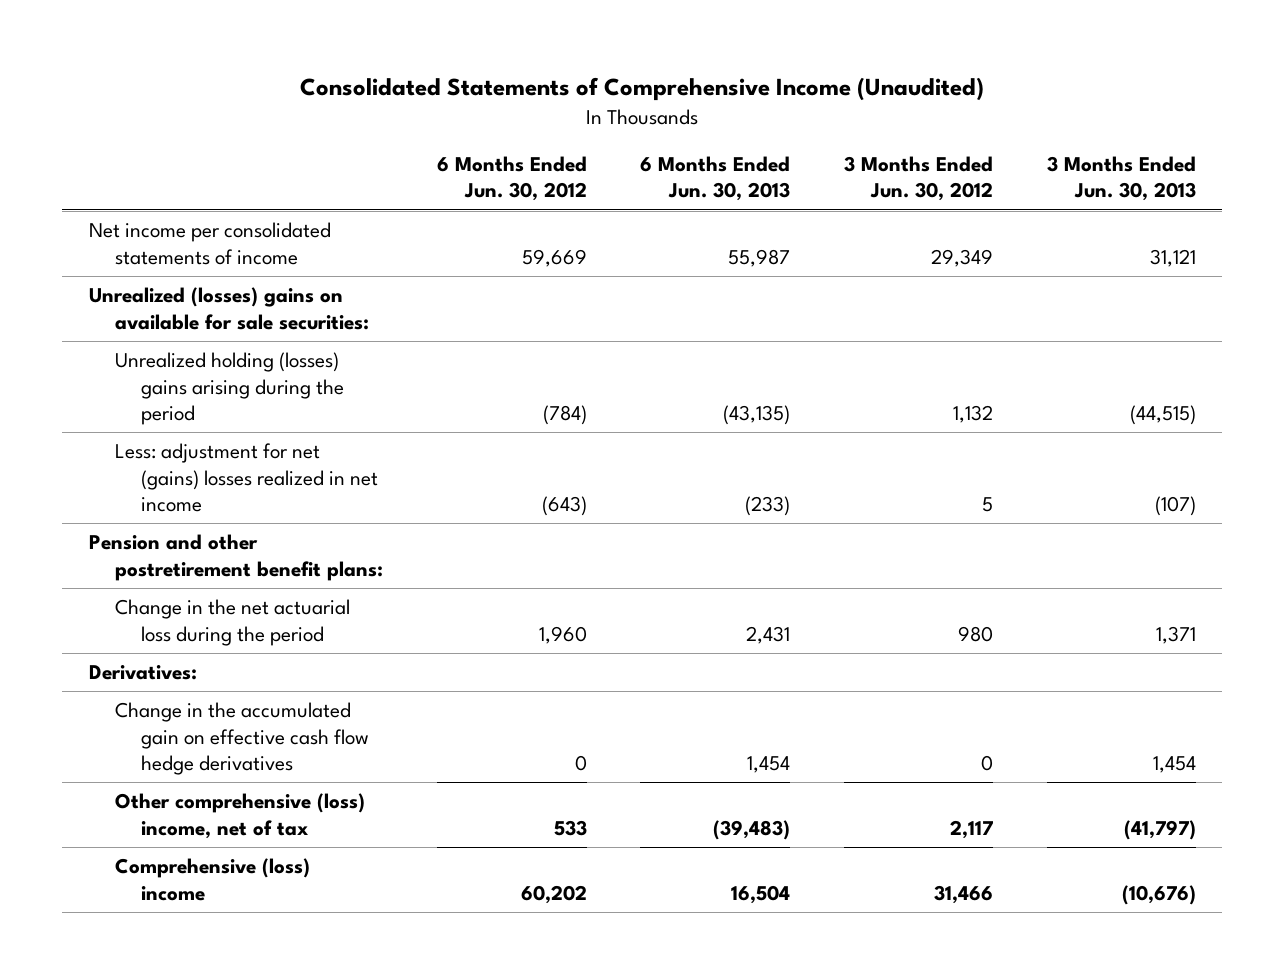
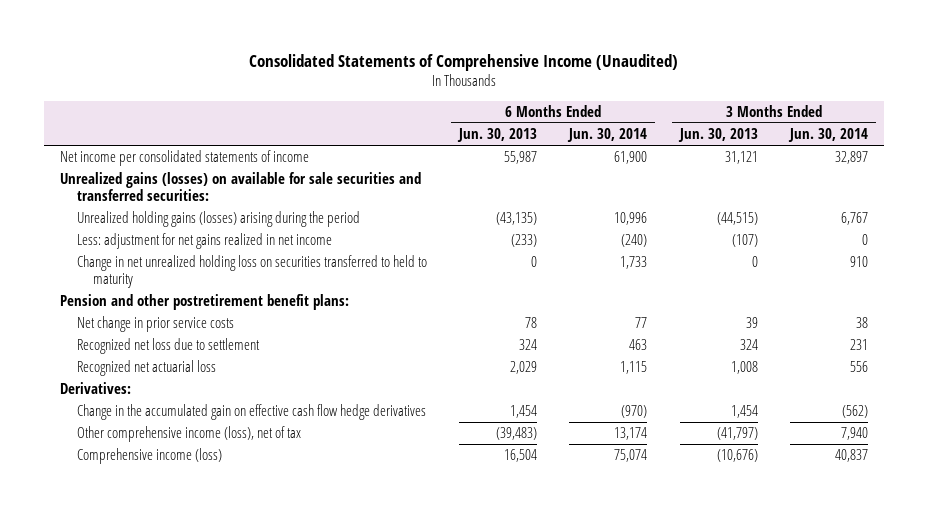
- | 6 Months Ended Jun. 30, 2012 | 6 Months Ended Jun. 30, 2013 | 3 Months Ended Jun. 30, 2012 | 3 Months Ended Jun. 30, 2013
+ | 6 Months Ended Jun. 30, 2013 | 6 Months Ended Jun. 30, 2014 | 3 Months Ended Jun. 30, 2013 | 3 Months Ended Jun. 30, 2014
- Unrealized (losses) gains on available for sale securities:
- Unrealized holding (losses) gains arising during the period | (784) | (43,135) | 1,132 | (44,515)
- Less: adjustment for net (gains) losses realized in net income | (643) | (233) | 5 | (107)
+ Unrealized gains (losses) on available for sale securities and transferred securities:
+ Unrealized holding gains (losses) arising during the period | (43,135) | 10,996 | (44,515) | 6,767
+ Less: adjustment for net gains realized in net income | (233) | (240) | (107) | 0
+ Change in net unrealized holding loss on securities transferred to held to maturity | 0 | 1,733 | 0 | 910
- Change in the net actuarial loss during the period | 1,960 | 2,431 | 980 | 1,371
+ Net change in prior service costs | 78 | 77 | 39 | 38
+ Recognized net loss due to settlement | 324 | 463 | 324 | 231
+ Recognized net actuarial loss | 2,029 | 1,115 | 1,008 | 556
- Other comprehensive (loss) income, net of tax | 533 | (39,483) | 2,117 | (41,797)
- Comprehensive (loss) income | 60,202 | 16,504 | 31,466 | (10,676)
+ Other comprehensive income (loss), net of tax | (39,483) | 13,174 | (41,797) | 7,940
+ Comprehensive income (loss) | 16,504 | 75,074 | (10,676) | 40,837

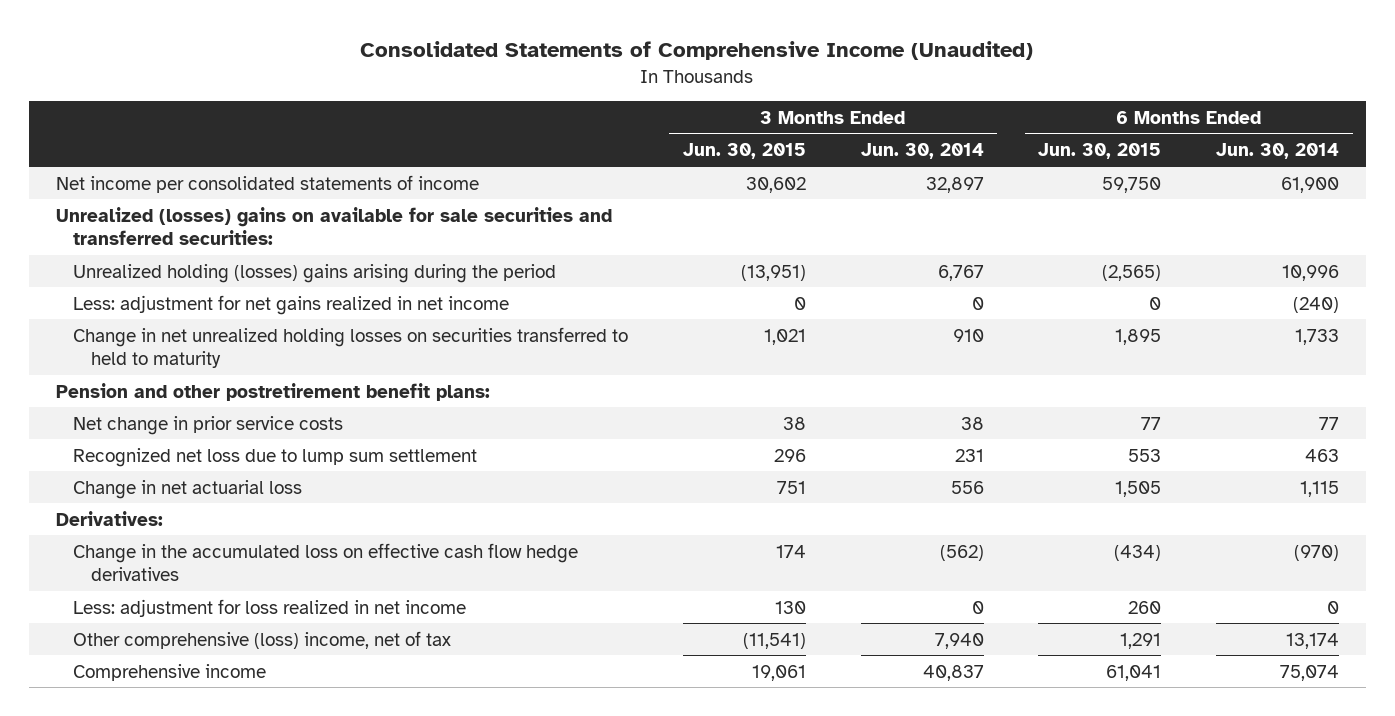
- | 6 Months Ended Jun. 30, 2013 | 6 Months Ended Jun. 30, 2014 | 3 Months Ended Jun. 30, 2013 | 3 Months Ended Jun. 30, 2014
+ | 3 Months Ended Jun. 30, 2015 | 3 Months Ended Jun. 30, 2014 | 6 Months Ended Jun. 30, 2015 | 6 Months Ended Jun. 30, 2014
- Unrealized gains (losses) on available for sale securities and transferred securities:
- Unrealized holding gains (losses) arising during the period | (43,135) | 10,996 | (44,515) | 6,767
+ Unrealized (losses) gains on available for sale securities and transferred securities:
+ Unrealized holding (losses) gains arising during the period | (13,951) | 6,767 | (2,565) | 10,996
- Change in net unrealized holding loss on securities transferred to held to maturity | 0 | 1,733 | 0 | 910
+ Change in net unrealized holding losses on securities transferred to held to maturity | 1,021 | 910 | 1,895 | 1,733
- Recognized net loss due to settlement | 324 | 463 | 324 | 231
- Recognized net actuarial loss | 2,029 | 1,115 | 1,008 | 556
+ Recognized net loss due to lump sum settlement | 296 | 231 | 553 | 463
+ Change in net actuarial loss | 751 | 556 | 1,505 | 1,115
- Change in the accumulated gain on effective cash flow hedge derivatives | 1,454 | (970) | 1,454 | (562)
- Other comprehensive income (loss), net of tax | (39,483) | 13,174 | (41,797) | 7,940
- Comprehensive income (loss) | 16,504 | 75,074 | (10,676) | 40,837
+ Change in the accumulated loss on effective cash flow hedge derivatives | 174 | (562) | (434) | (970)
+ Less: adjustment for loss realized in net income | 130 | 0 | 260 | 0
+ Other comprehensive (loss) income, net of tax | (11,541) | 7,940 | 1,291 | 13,174
+ Comprehensive income | 19,061 | 40,837 | 61,041 | 75,074

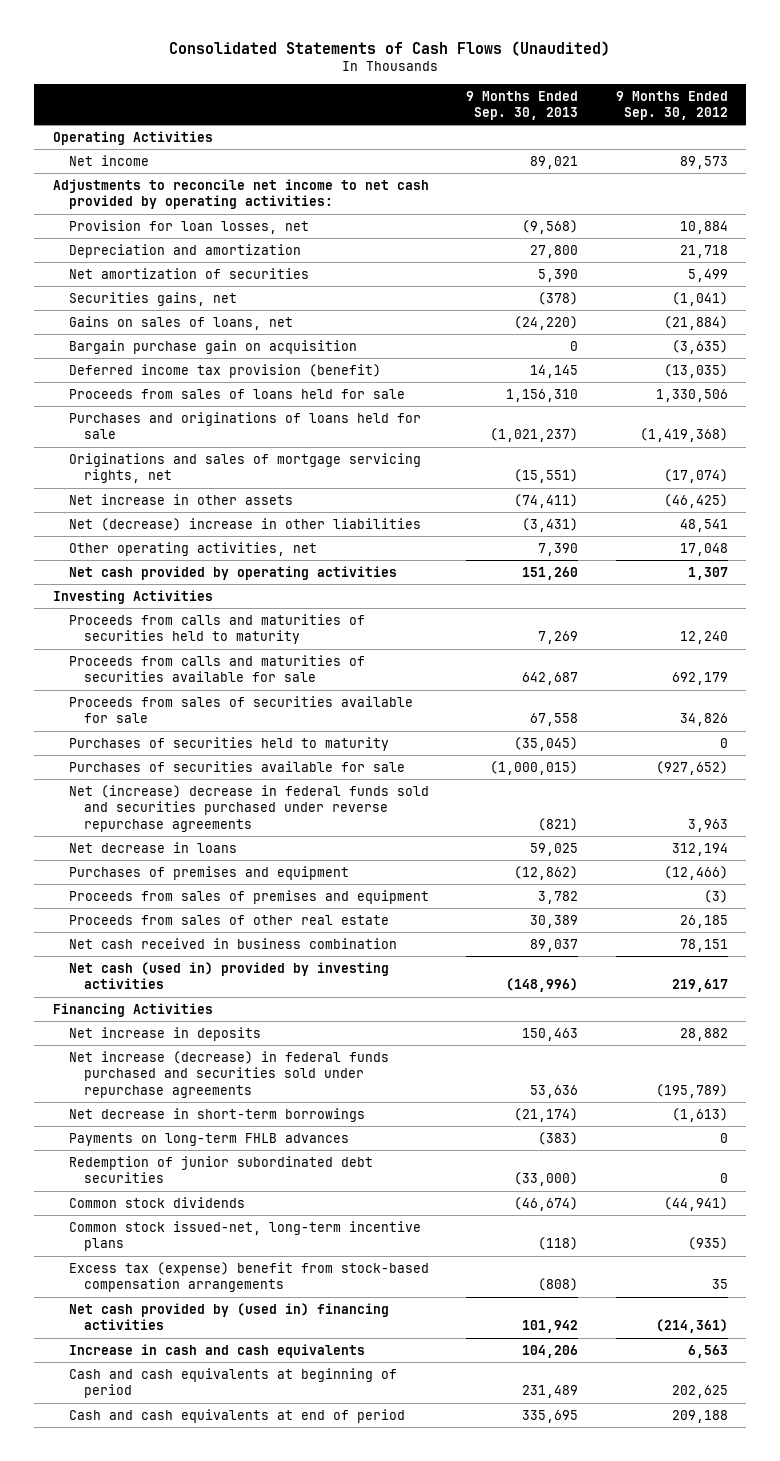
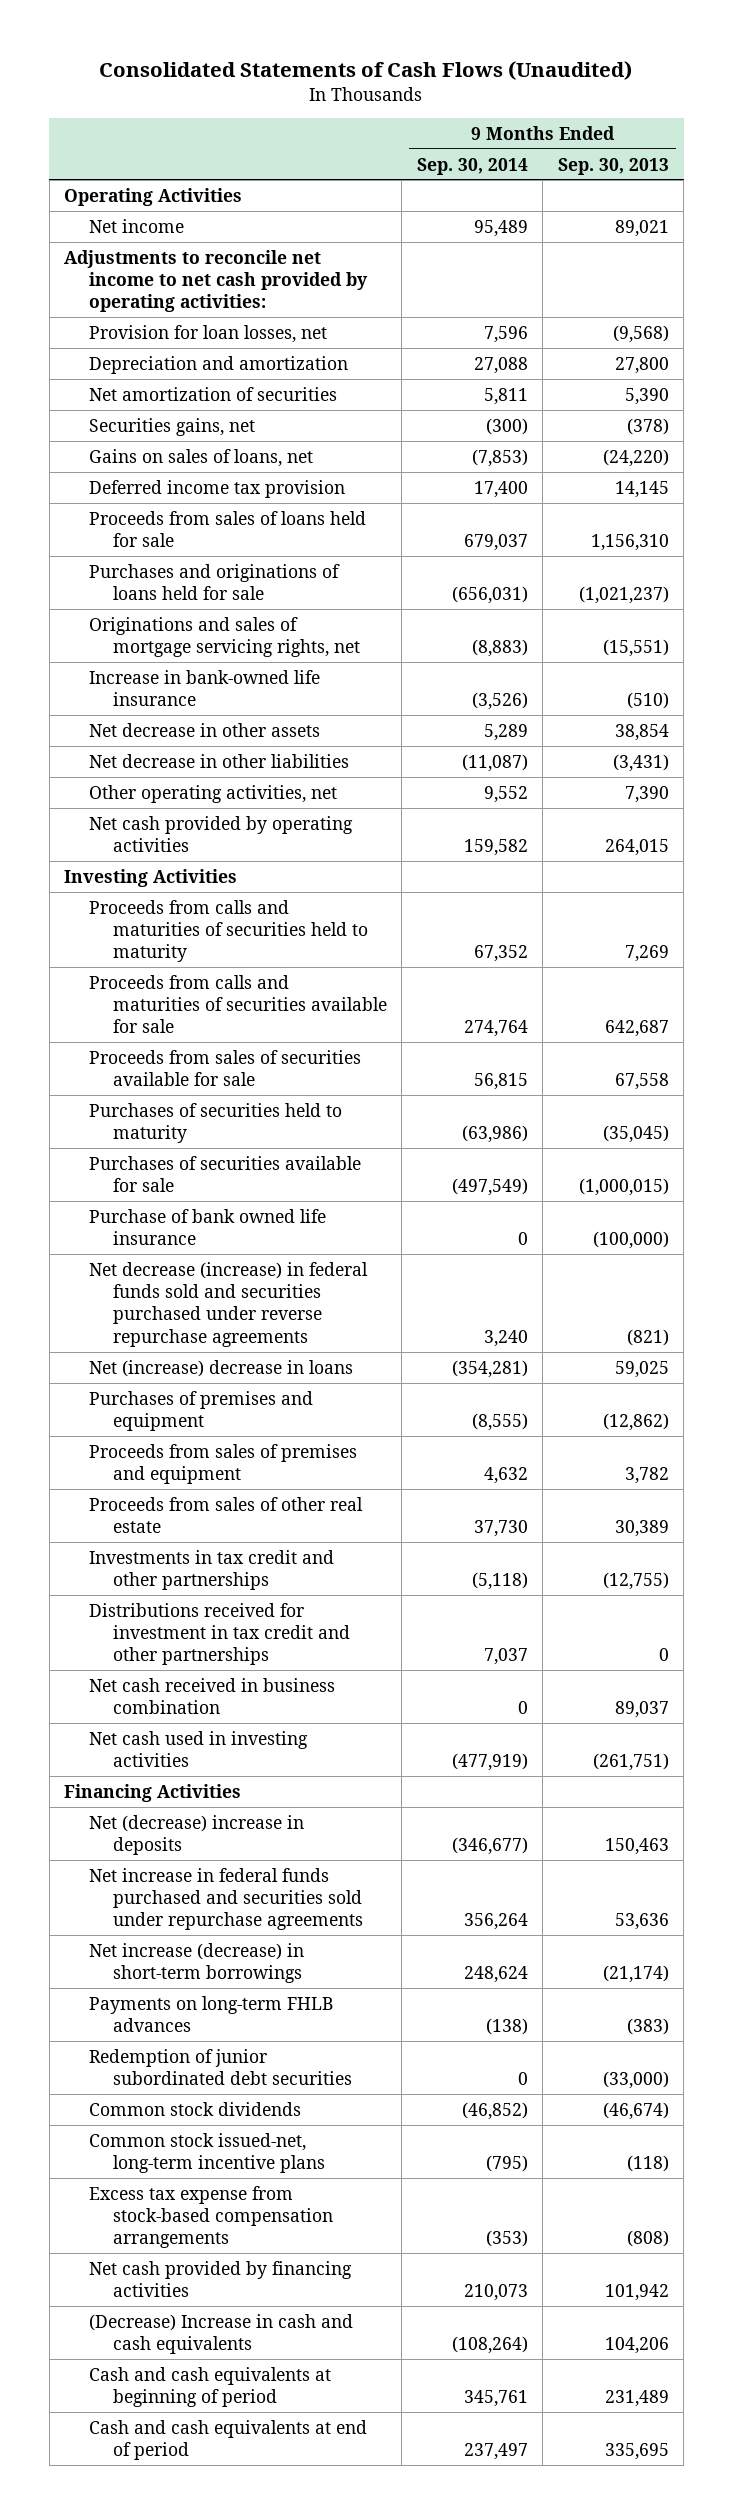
- | 9 Months Ended Sep. 30, 2013 | 9 Months Ended Sep. 30, 2012
+ | 9 Months Ended Sep. 30, 2014 | 9 Months Ended Sep. 30, 2013
- Bargain purchase gain on acquisition | 0 | (3,635)
- Deferred income tax provision (benefit) | 14,145 | (13,035)
+ Deferred income tax provision | 17,400 | 14,145
- Net increase in other assets | (74,411) | (46,425)
- Net (decrease) increase in other liabilities | (3,431) | 48,541
+ Increase in bank-owned life insurance | (3,526) | (510)
+ Net decrease in other assets | 5,289 | 38,854
+ Net decrease in other liabilities | (11,087) | (3,431)
- Net cash provided by operating activities | 151,260 | 1,307
+ Net cash provided by operating activities | 159,582 | 264,015
- Net (increase) decrease in federal funds sold and securities purchased under reverse repurchase agreements | (821) | 3,963
- Net decrease in loans | 59,025 | 312,194
+ Purchase of bank owned life insurance | 0 | (100,000)
+ Net decrease (increase) in federal funds sold and securities purchased under reverse repurchase agreements | 3,240 | (821)
+ Net (increase) decrease in loans | (354,281) | 59,025
+ Investments in tax credit and other partnerships | (5,118) | (12,755)
+ Distributions received for investment in tax credit and other partnerships | 7,037 | 0
- Net cash (used in) provided by investing activities | (148,996) | 219,617
+ Net cash used in investing activities | (477,919) | (261,751)
- Net increase in deposits | 150,463 | 28,882
- Net increase (decrease) in federal funds purchased and securities sold under repurchase agreements | 53,636 | (195,789)
- Net decrease in short-term borrowings | (21,174) | (1,613)
+ Net (decrease) increase in deposits | (346,677) | 150,463
+ Net increase in federal funds purchased and securities sold under repurchase agreements | 356,264 | 53,636
+ Net increase (decrease) in short-term borrowings | 248,624 | (21,174)
- Excess tax (expense) benefit from stock-based compensation arrangements | (808) | 35
- Net cash provided by (used in) financing activities | 101,942 | (214,361)
- Increase in cash and cash equivalents | 104,206 | 6,563
+ Excess tax expense from stock-based compensation arrangements | (353) | (808)
+ Net cash provided by financing activities | 210,073 | 101,942
+ (Decrease) Increase in cash and cash equivalents | (108,264) | 104,206

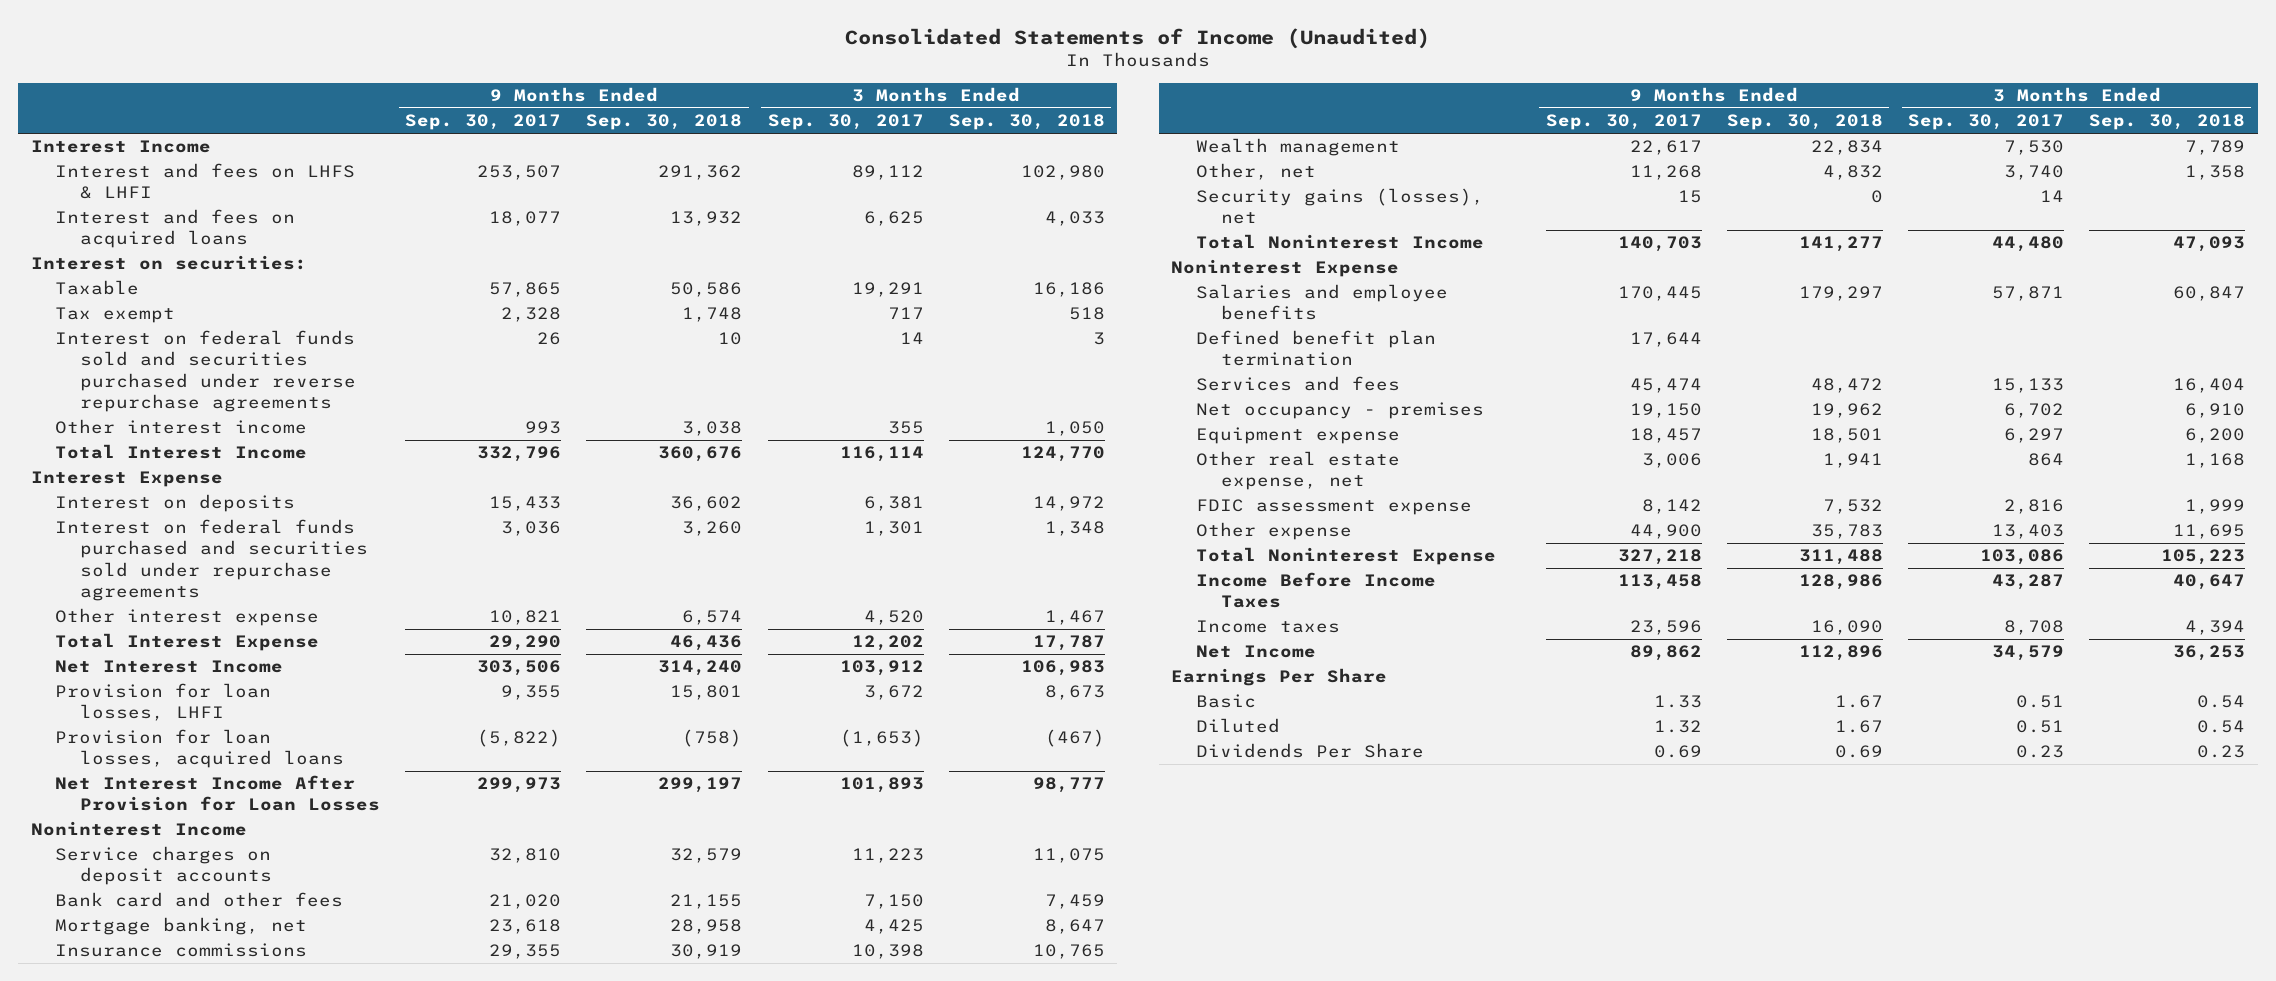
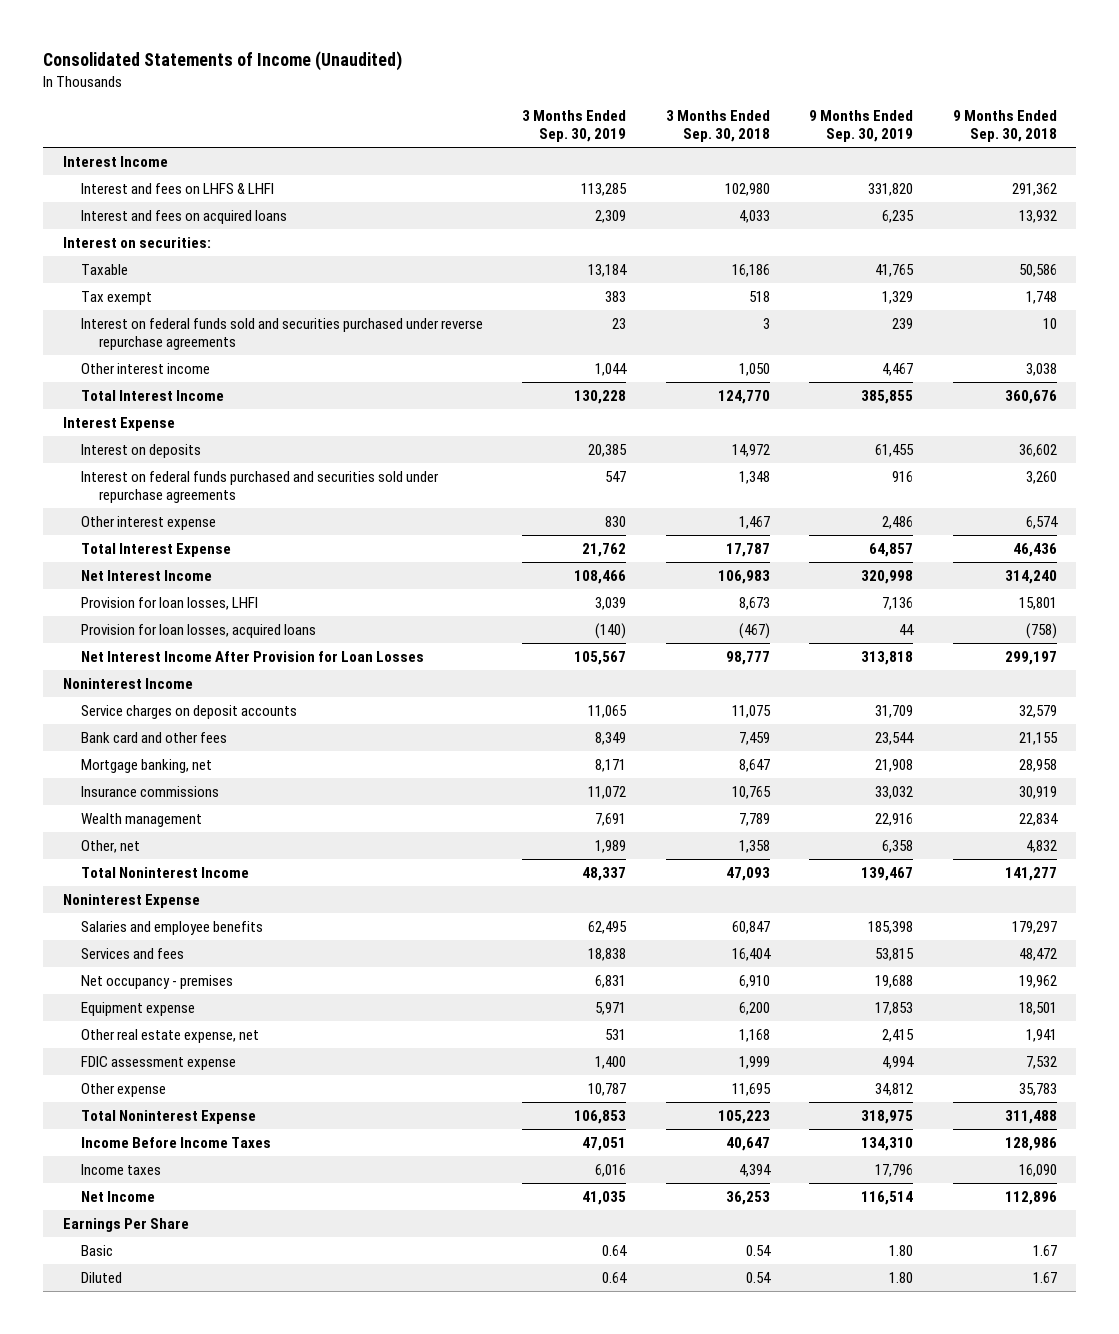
- | 9 Months Ended Sep. 30, 2017 | 9 Months Ended Sep. 30, 2018 | 3 Months Ended Sep. 30, 2017 | 3 Months Ended Sep. 30, 2018
+ | 3 Months Ended Sep. 30, 2019 | 3 Months Ended Sep. 30, 2018 | 9 Months Ended Sep. 30, 2019 | 9 Months Ended Sep. 30, 2018
- Security gains (losses), net | 15 | 0 | 14 |
- Defined benefit plan termination | 17,644 | | |
- Dividends Per Share | 0.69 | 0.69 | 0.23 | 0.23

